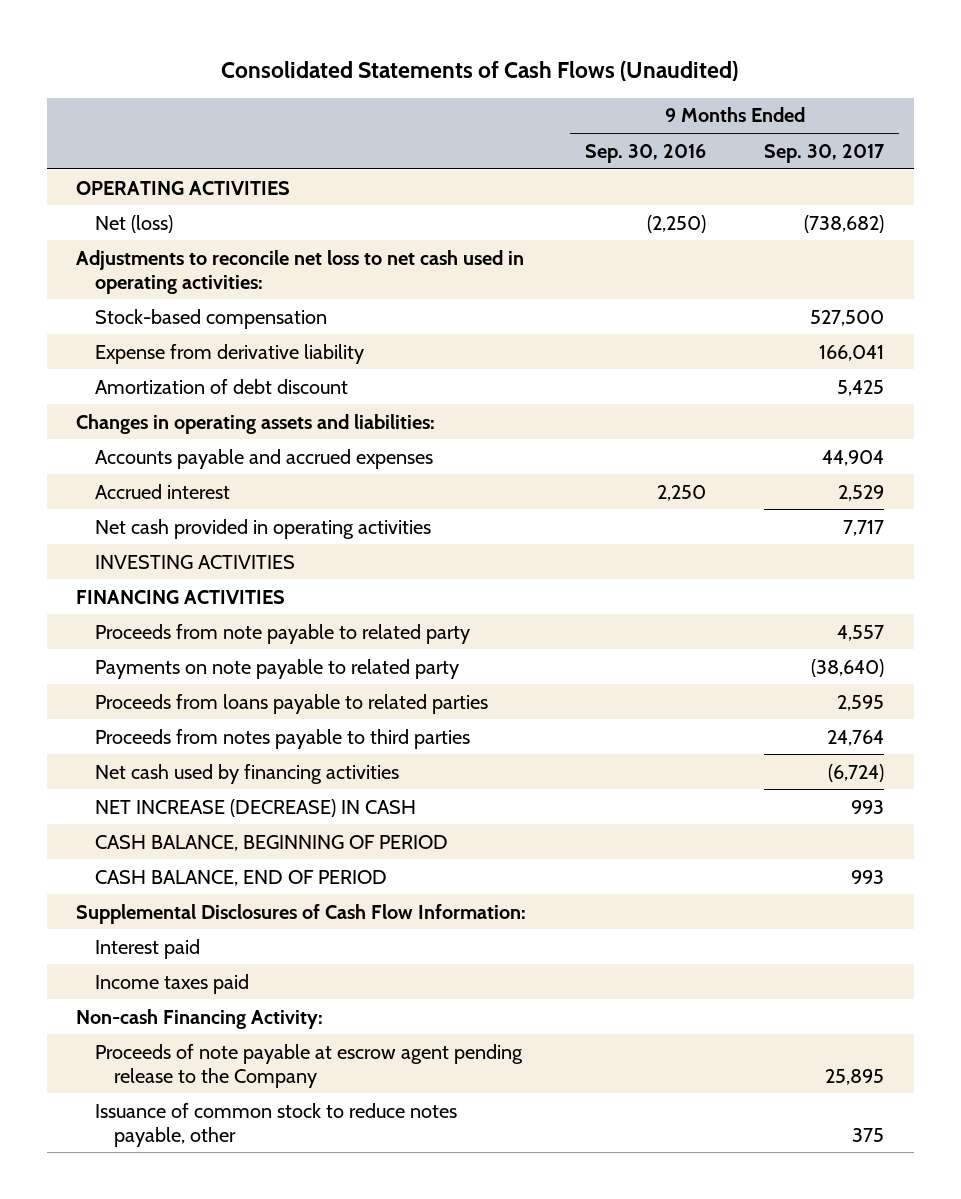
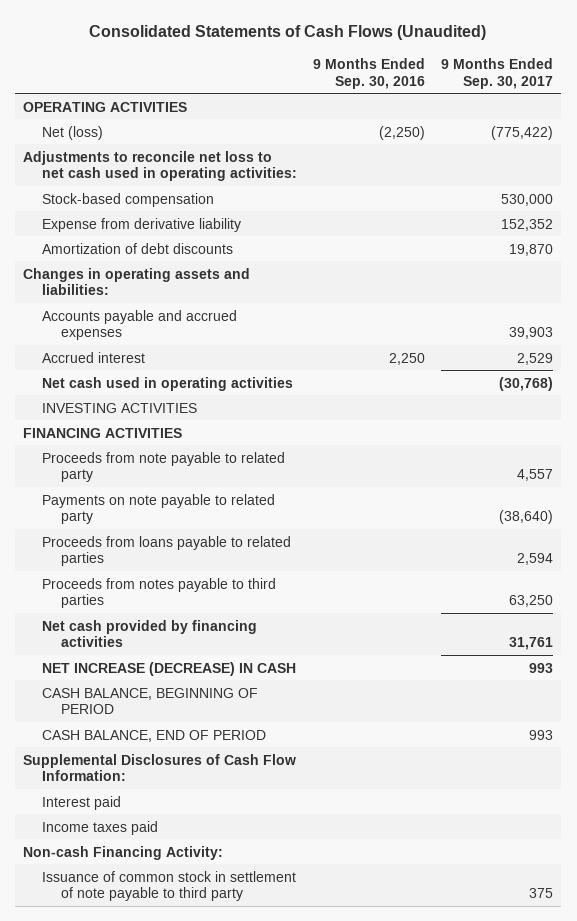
- Net (loss) | (2,250) | (738,682)
+ Net (loss) | (2,250) | (775,422)
- Stock-based compensation | | 527,500
- Expense from derivative liability | | 166,041
- Amortization of debt discount | | 5,425
+ Stock-based compensation | | 530,000
+ Expense from derivative liability | | 152,352
+ Amortization of debt discounts | | 19,870
- Accounts payable and accrued expenses | | 44,904
+ Accounts payable and accrued expenses | | 39,903
- Net cash provided in operating activities | | 7,717
+ Net cash used in operating activities | | (30,768)
- Proceeds from loans payable to related parties | | 2,595
- Proceeds from notes payable to third parties | | 24,764
- Net cash used by financing activities | | (6,724)
+ Proceeds from loans payable to related parties | | 2,594
+ Proceeds from notes payable to third parties | | 63,250
+ Net cash provided by financing activities | | 31,761
- Proceeds of note payable at escrow agent pending release to the Company | | 25,895
- Issuance of common stock to reduce notes payable, other | | 375
+ Issuance of common stock in settlement of note payable to third party | | 375

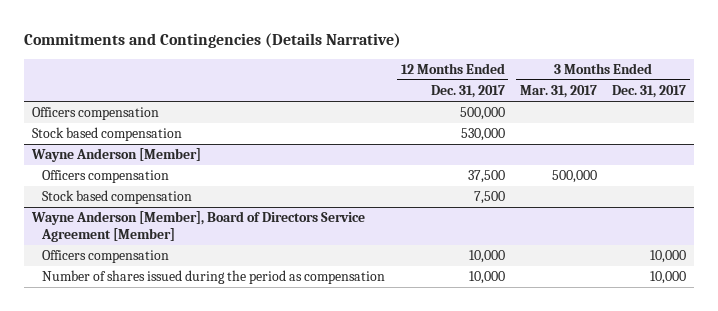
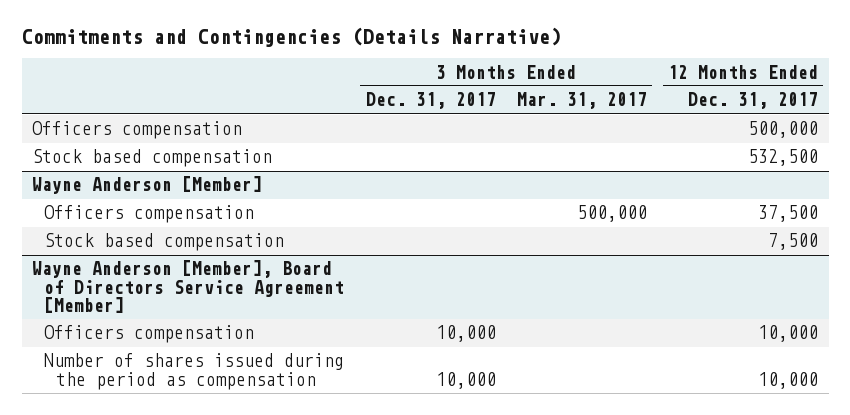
- | 12 Months Ended Dec. 31, 2017 | 3 Months Ended Mar. 31, 2017 | 3 Months Ended Dec. 31, 2017
+ | 3 Months Ended Dec. 31, 2017 | 3 Months Ended Mar. 31, 2017 | 12 Months Ended Dec. 31, 2017
- Stock based compensation | 530,000 | |
+ Stock based compensation | | | 532,500

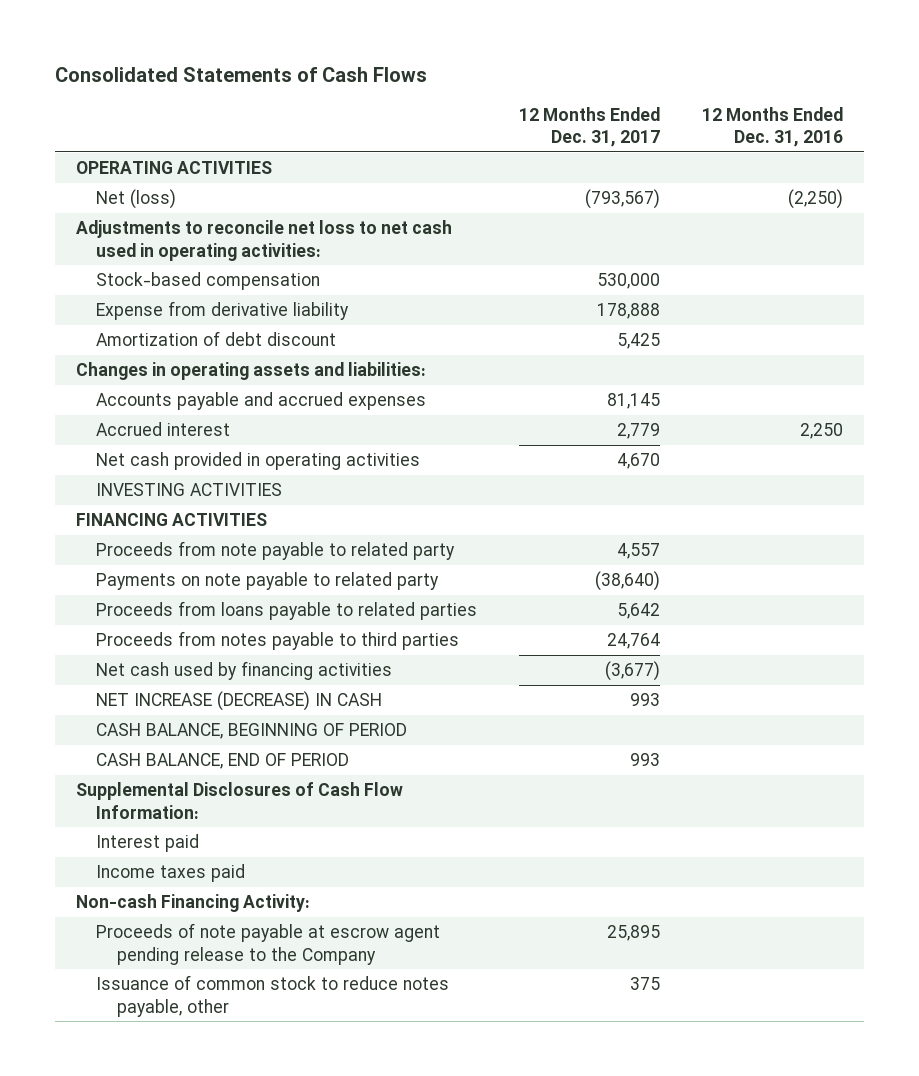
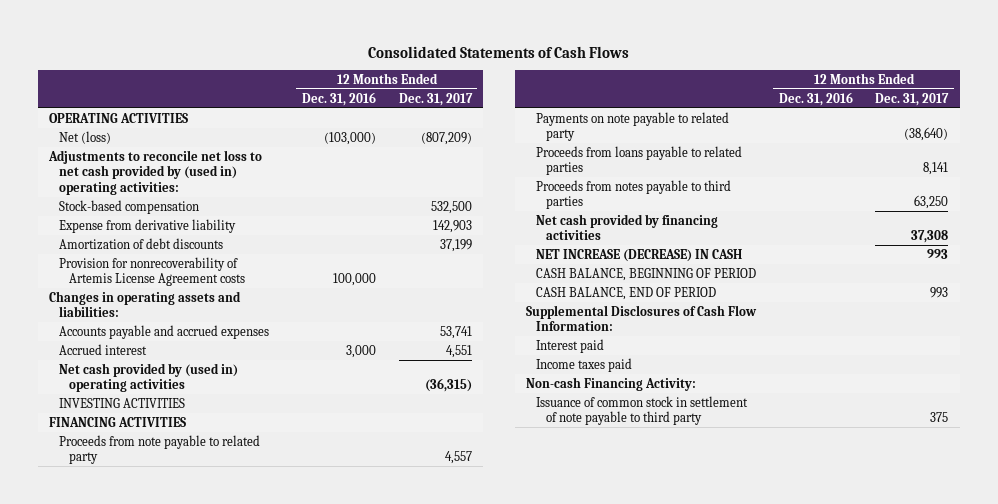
- | 12 Months Ended Dec. 31, 2017 | 12 Months Ended Dec. 31, 2016
+ | 12 Months Ended Dec. 31, 2016 | 12 Months Ended Dec. 31, 2017
- Net (loss) | (793,567) | (2,250)
- Adjustments to reconcile net loss to net cash used in operating activities:
- Stock-based compensation | 530,000 |
- Expense from derivative liability | 178,888 |
- Amortization of debt discount | 5,425 |
+ Net (loss) | (103,000) | (807,209)
+ Adjustments to reconcile net loss to net cash provided by (used in) operating activities:
+ Stock-based compensation | | 532,500
+ Expense from derivative liability | | 142,903
+ Amortization of debt discounts | | 37,199
+ Provision for nonrecoverability of Artemis License Agreement costs | 100,000 |
- Accounts payable and accrued expenses | 81,145 |
- Accrued interest | 2,779 | 2,250
- Net cash provided in operating activities | 4,670 |
+ Accounts payable and accrued expenses | | 53,741
+ Accrued interest | 3,000 | 4,551
+ Net cash provided by (used in) operating activities | | (36,315)
- Proceeds from loans payable to related parties | 5,642 |
- Proceeds from notes payable to third parties | 24,764 |
- Net cash used by financing activities | (3,677) |
+ Proceeds from loans payable to related parties | | 8,141
+ Proceeds from notes payable to third parties | | 63,250
+ Net cash provided by financing activities | | 37,308
- Proceeds of note payable at escrow agent pending release to the Company | 25,895 |
- Issuance of common stock to reduce notes payable, other | 375 |
+ Issuance of common stock in settlement of note payable to third party | | 375

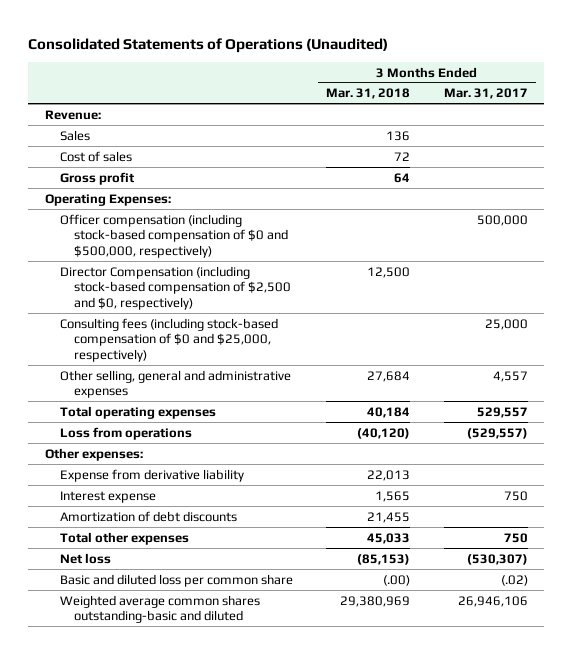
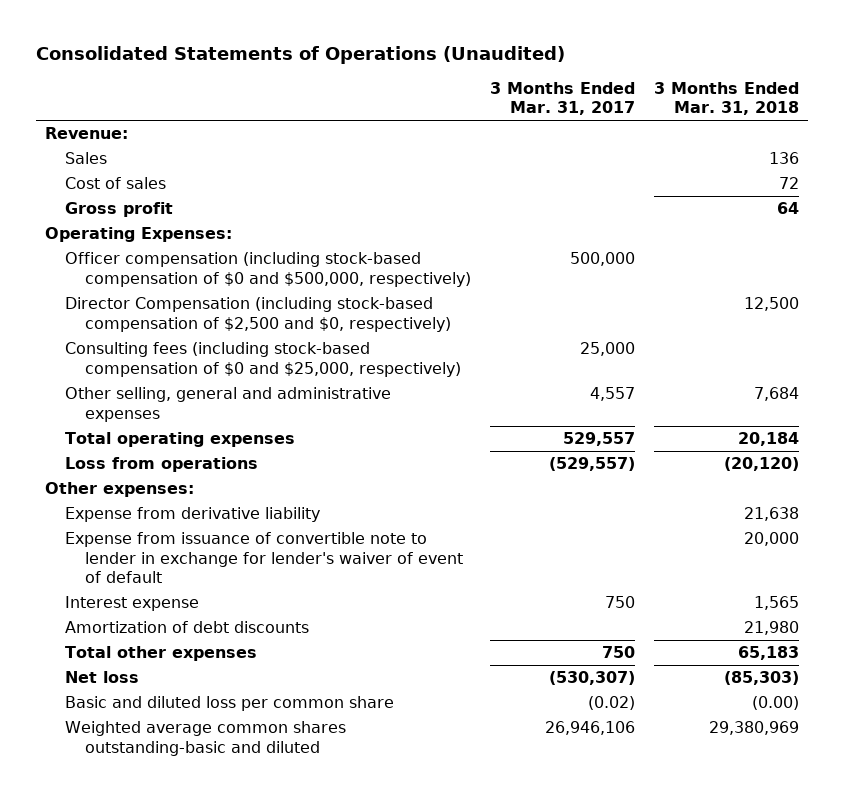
- | 3 Months Ended Mar. 31, 2018 | 3 Months Ended Mar. 31, 2017
+ | 3 Months Ended Mar. 31, 2017 | 3 Months Ended Mar. 31, 2018
- Other selling, general and administrative expenses | 27,684 | 4,557
- Total operating expenses | 40,184 | 529,557
- Loss from operations | (40,120) | (529,557)
+ Other selling, general and administrative expenses | 4,557 | 7,684
+ Total operating expenses | 529,557 | 20,184
+ Loss from operations | (529,557) | (20,120)
- Expense from derivative liability | 22,013 |
+ Expense from derivative liability | | 21,638
+ Expense from issuance of convertible note to lender in exchange for lender's waiver of event of default | | 20,000
- Amortization of debt discounts | 21,455 |
- Total other expenses | 45,033 | 750
- Net loss | (85,153) | (530,307)
- Basic and diluted loss per common share | (.00) | (.02)
+ Amortization of debt discounts | | 21,980
+ Total other expenses | 750 | 65,183
+ Net loss | (530,307) | (85,303)
+ Basic and diluted loss per common share | (0.02) | (0.00)

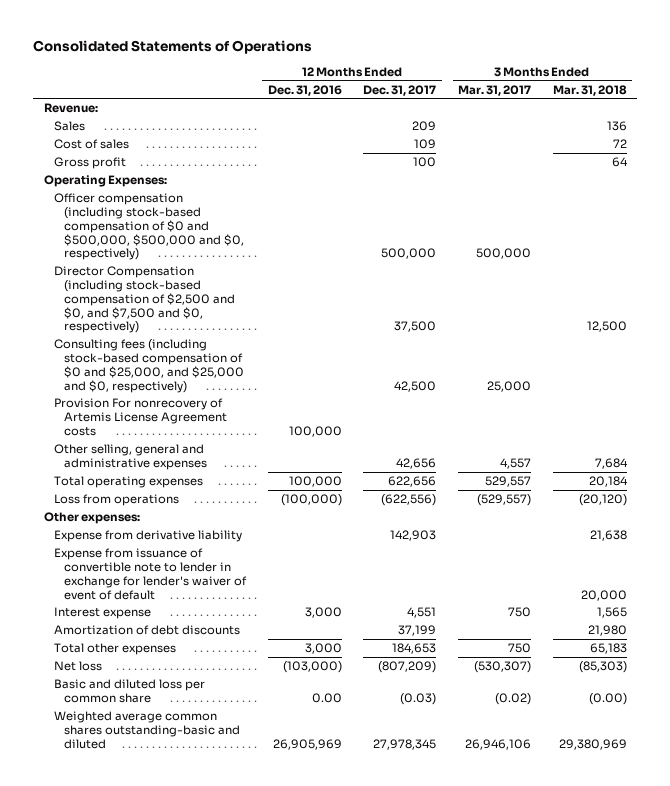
- Consolidated Statements of Operations (Unaudited)
+ Consolidated Statements of Operations
- | 3 Months Ended Mar. 31, 2017 | 3 Months Ended Mar. 31, 2018
+ | 12 Months Ended Dec. 31, 2016 | 12 Months Ended Dec. 31, 2017 | 3 Months Ended Mar. 31, 2017 | 3 Months Ended Mar. 31, 2018
- Officer compensation (including stock-based compensation of $0 and $500,000, respectively) | 500,000 |
- Director Compensation (including stock-based compensation of $2,500 and $0, respectively) | | 12,500
- Consulting fees (including stock-based compensation of $0 and $25,000, respectively) | 25,000 |
+ Officer compensation (including stock-based compensation of $0 and $500,000, $500,000 and $0, respectively) | | 500,000 | 500,000 |
+ Director Compensation (including stock-based compensation of $2,500 and $0, and $7,500 and $0, respectively) | | 37,500 | | 12,500
+ Consulting fees (including stock-based compensation of $0 and $25,000, and $25,000 and $0, respectively) | | 42,500 | 25,000 |
+ Provision For nonrecovery of Artemis License Agreement costs | 100,000 | | |

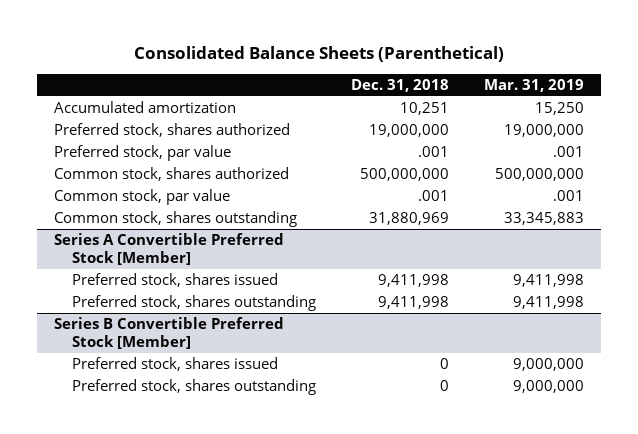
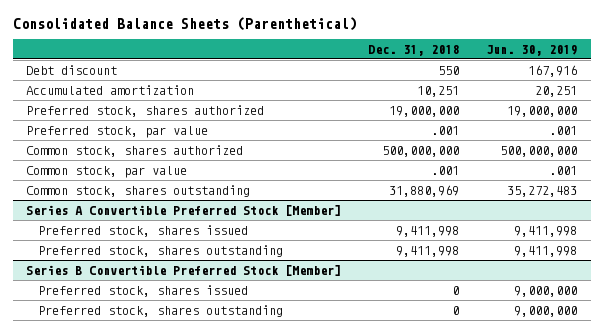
- | Dec. 31, 2018 | Mar. 31, 2019
+ | Dec. 31, 2018 | Jun. 30, 2019
+ Debt discount | 550 | 167,916

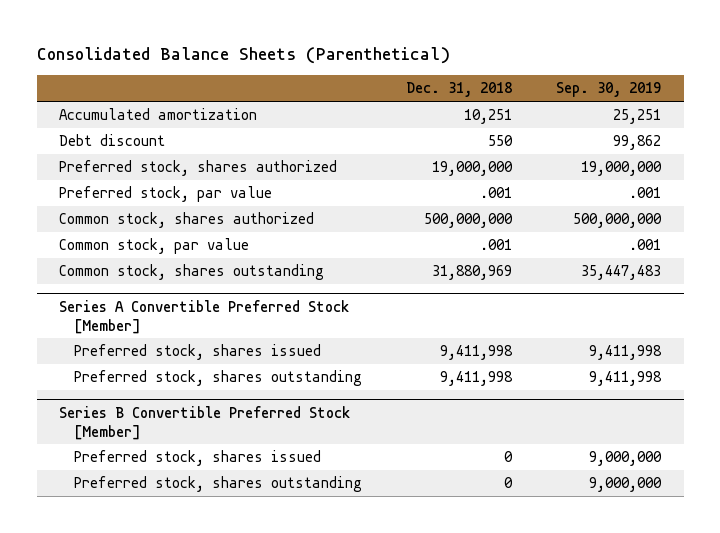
- | Dec. 31, 2018 | Jun. 30, 2019
+ | Dec. 31, 2018 | Sep. 30, 2019
moved down: Debt discount | 550 | 99,862

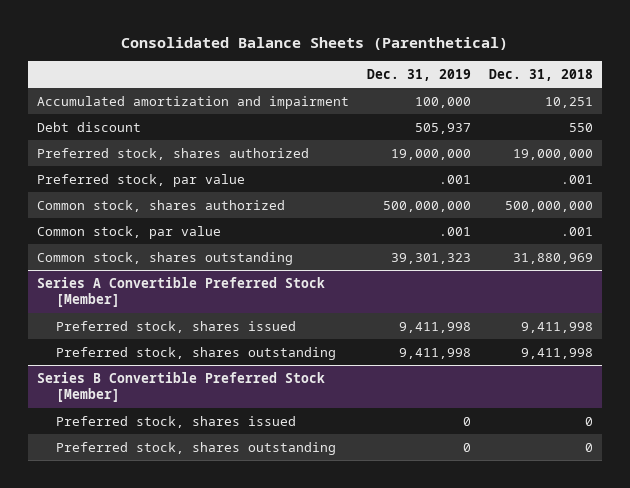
- | Dec. 31, 2018 | Sep. 30, 2019
+ | Dec. 31, 2019 | Dec. 31, 2018
- Accumulated amortization | 10,251 | 25,251
+ Accumulated amortization and impairment | 100,000 | 10,251

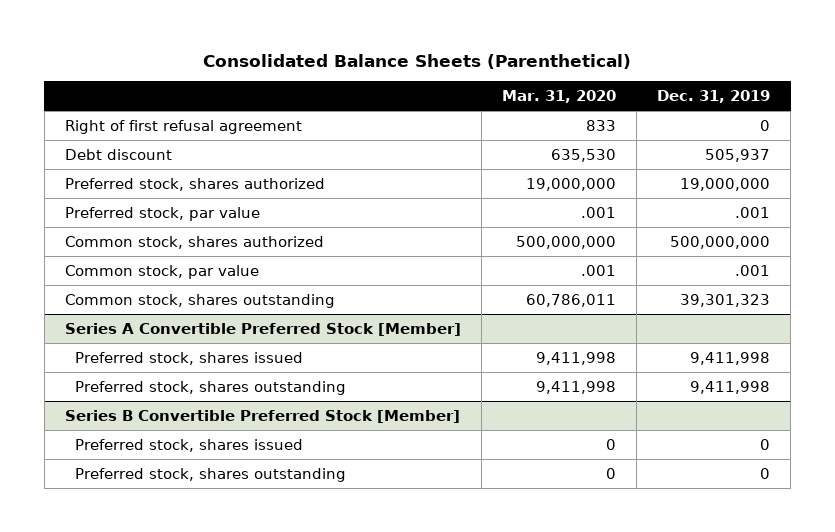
- | Dec. 31, 2019 | Dec. 31, 2018
+ | Mar. 31, 2020 | Dec. 31, 2019
- Accumulated amortization and impairment | 100,000 | 10,251
+ Right of first refusal agreement | 833 | 0

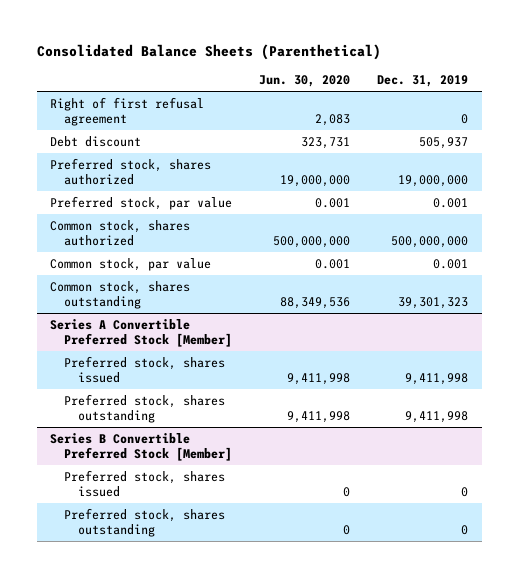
- | Mar. 31, 2020 | Dec. 31, 2019
+ | Jun. 30, 2020 | Dec. 31, 2019
- Preferred stock, par value | .001 | .001
+ Preferred stock, par value | 0.001 | 0.001
- Common stock, par value | .001 | .001
+ Common stock, par value | 0.001 | 0.001

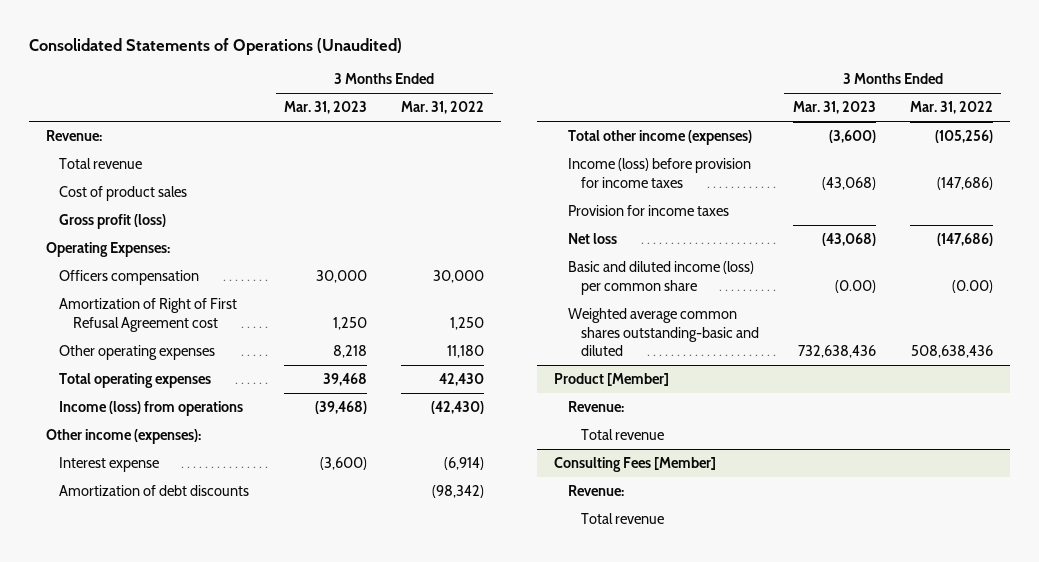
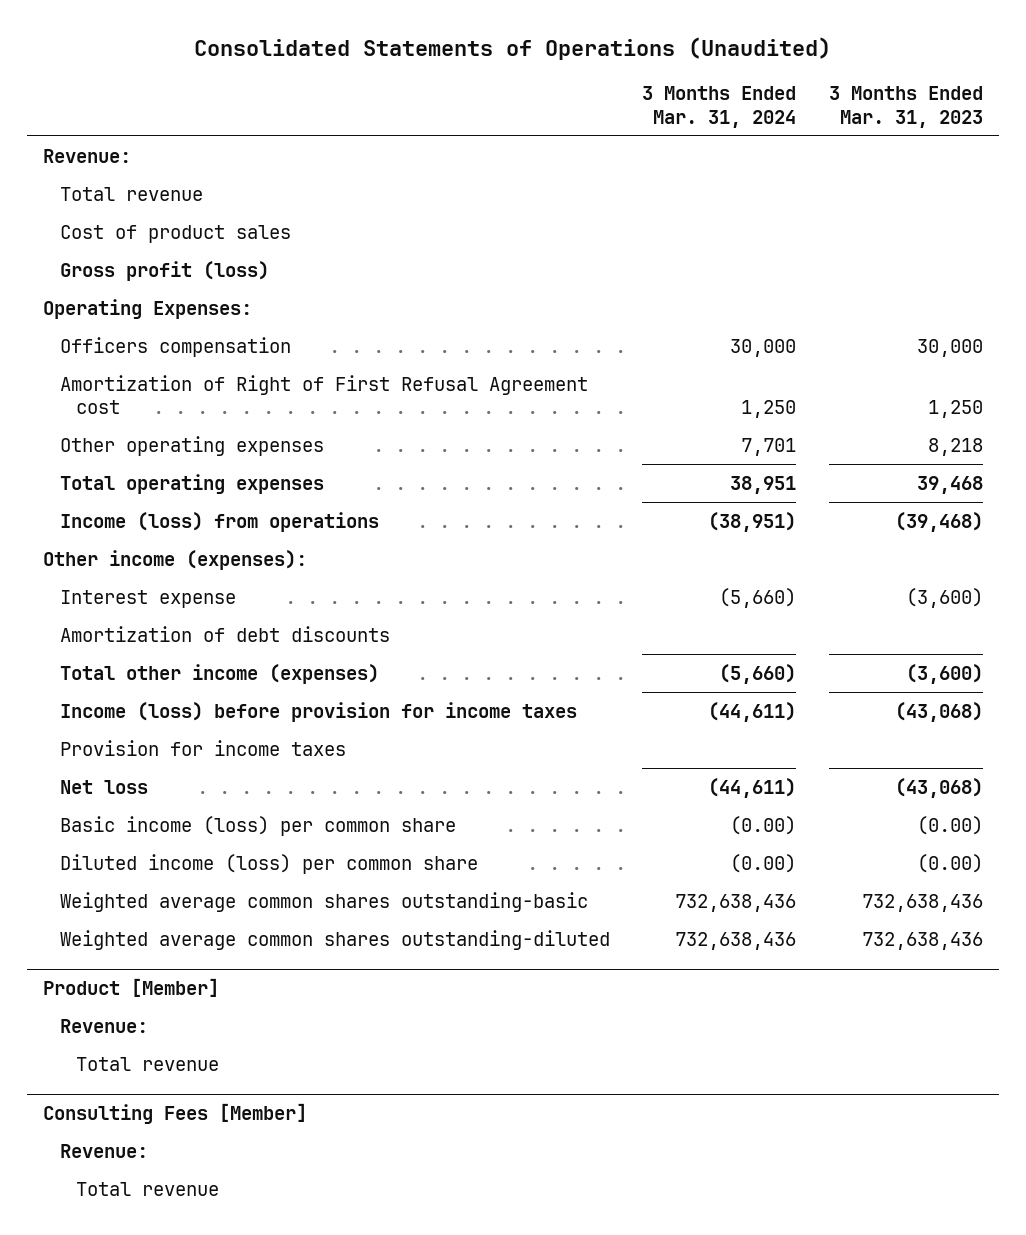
- | 3 Months Ended Mar. 31, 2023 | 3 Months Ended Mar. 31, 2022
+ | 3 Months Ended Mar. 31, 2024 | 3 Months Ended Mar. 31, 2023
- Basic and diluted income (loss) per common share | (0.00) | (0.00)
- Weighted average common shares outstanding-basic and diluted | 732,638,436 | 508,638,436
+ Basic income (loss) per common share | (0.00) | (0.00)
+ Diluted income (loss) per common share | (0.00) | (0.00)
+ Weighted average common shares outstanding-basic | 732,638,436 | 732,638,436
+ Weighted average common shares outstanding-diluted | 732,638,436 | 732,638,436

